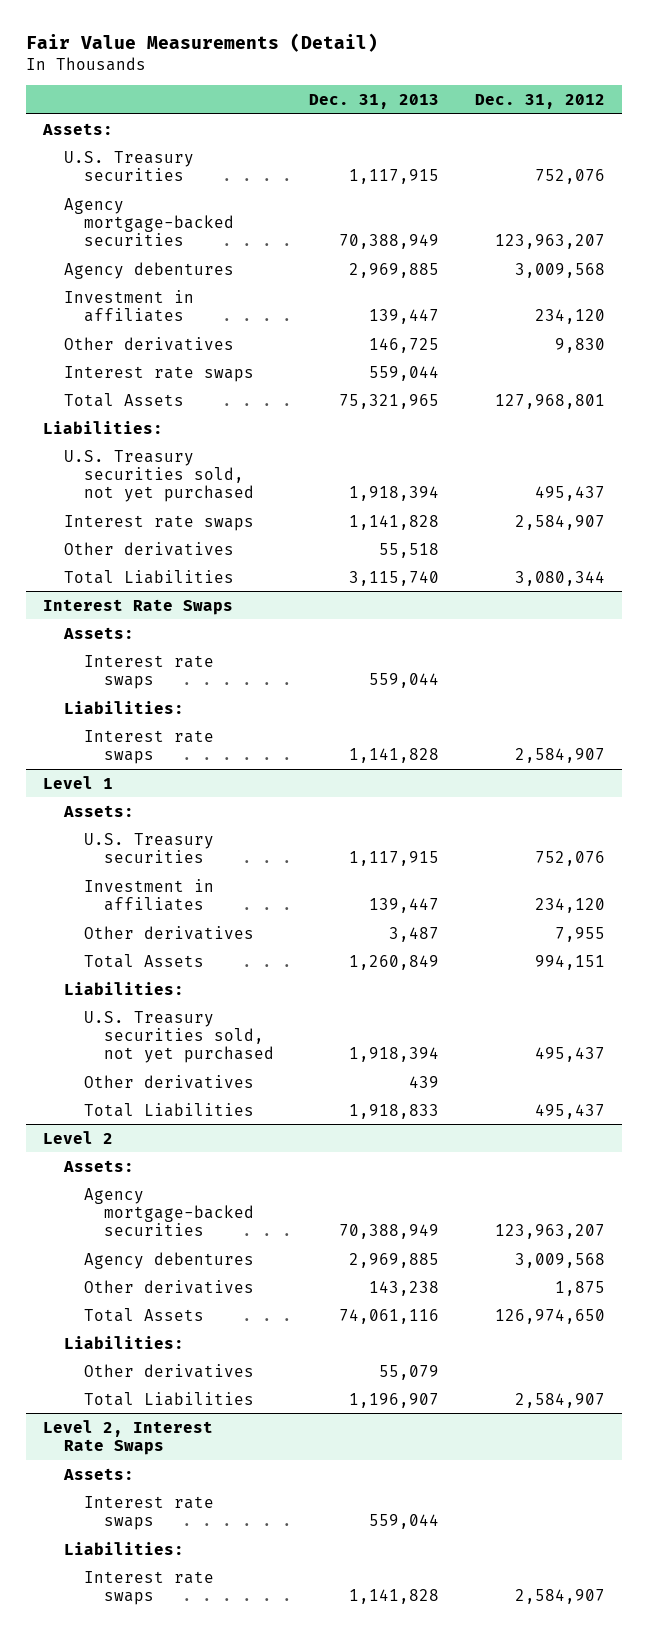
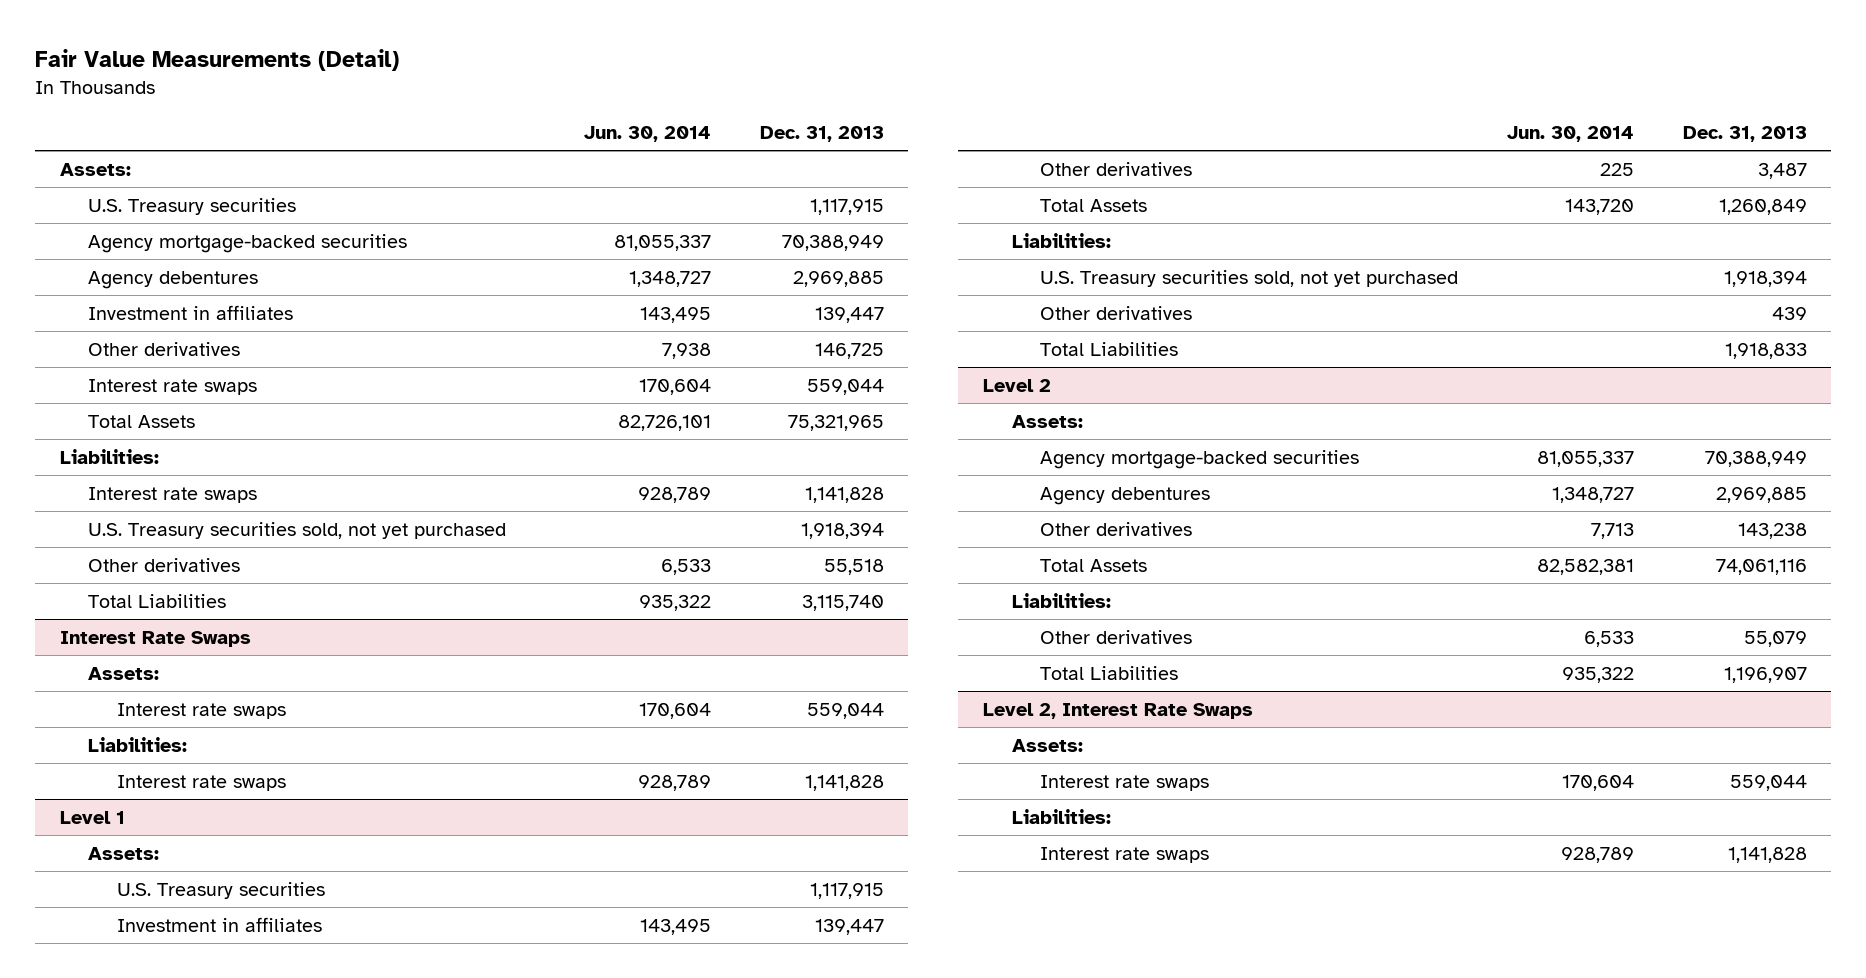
- | Dec. 31, 2013 | Dec. 31, 2012
+ | Jun. 30, 2014 | Dec. 31, 2013
moved down: U.S. Treasury securities sold, not yet purchased | | 1,918,394

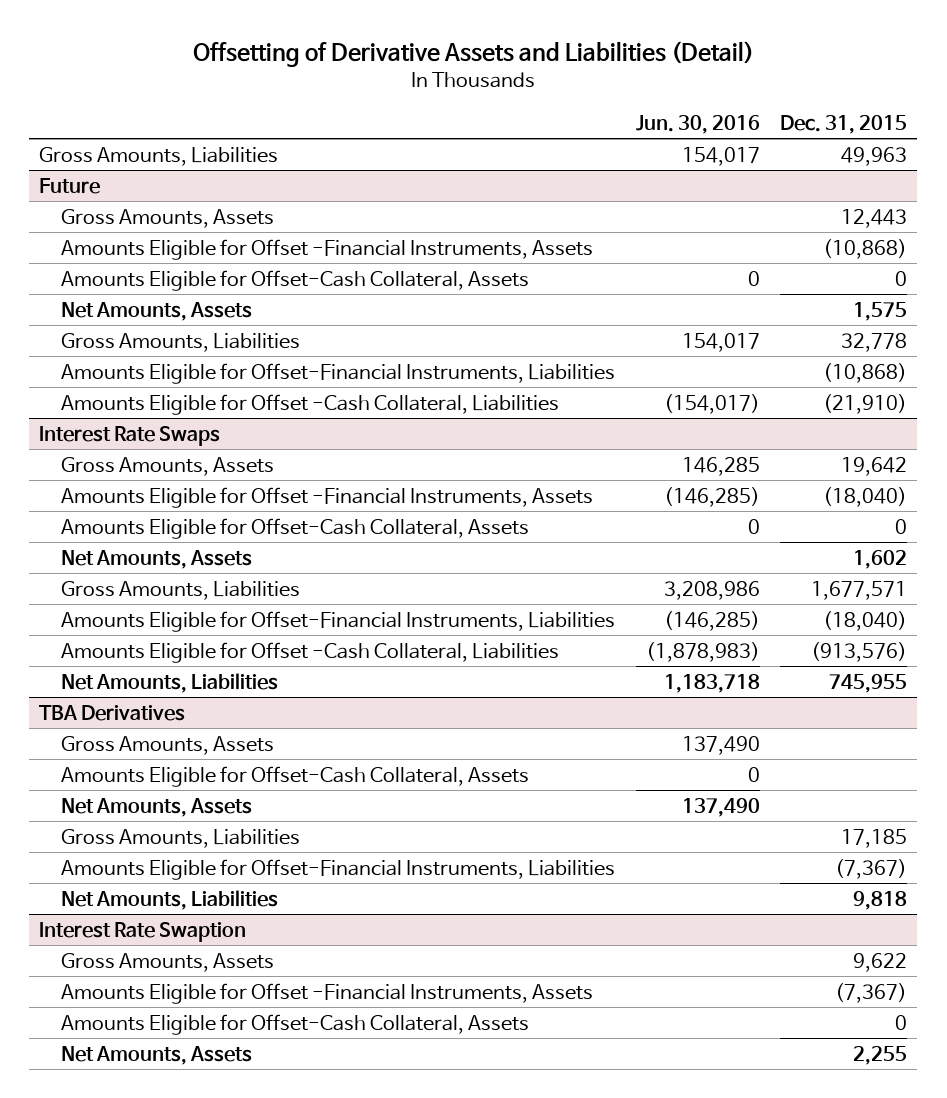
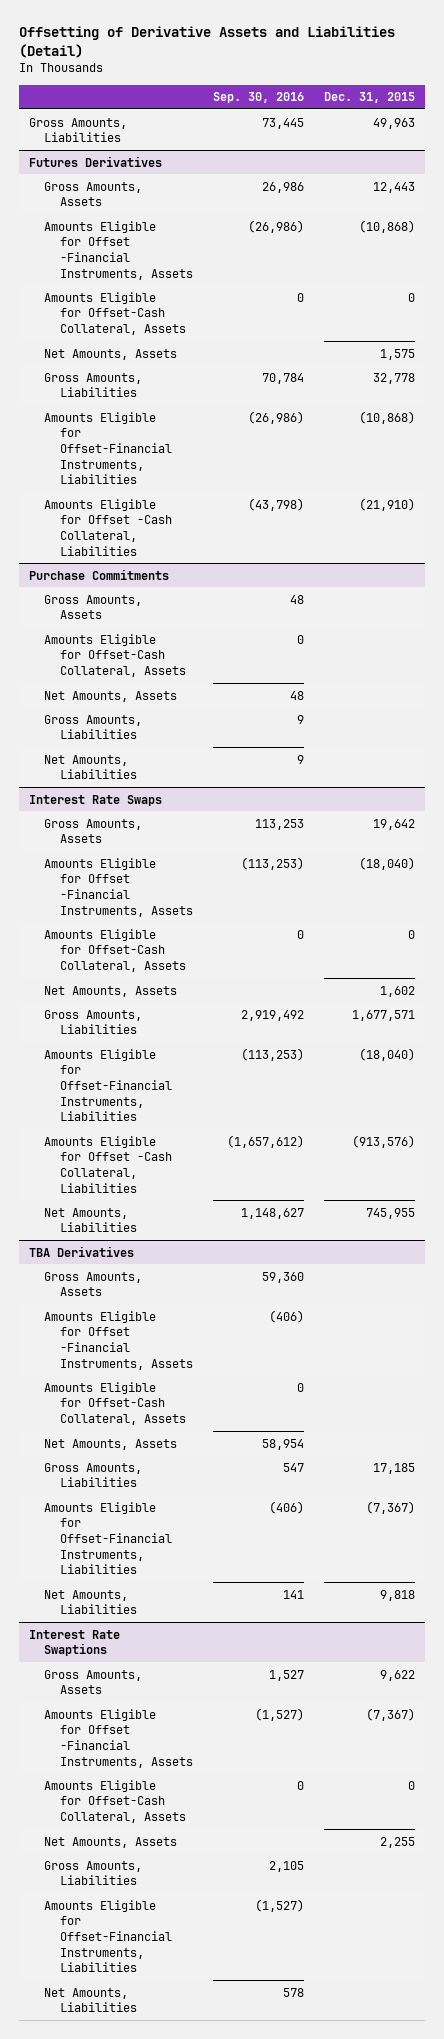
- | Jun. 30, 2016 | Dec. 31, 2015
+ | Sep. 30, 2016 | Dec. 31, 2015
- Future
+ Futures Derivatives
+ Purchase Commitments
+ Gross Amounts, Assets | 48 |
+ Amounts Eligible for Offset-Cash Collateral, Assets | 0 |
+ Net Amounts, Assets | 48 |
+ Gross Amounts, Liabilities | 9 |
+ Net Amounts, Liabilities | 9 |
@ TBA Derivatives
+ Amounts Eligible for Offset -Financial Instruments, Assets | (406) |
- Interest Rate Swaption
+ Interest Rate Swaptions
+ Gross Amounts, Liabilities | 2,105 |
+ Amounts Eligible for Offset-Financial Instruments, Liabilities | (1,527) |
+ Net Amounts, Liabilities | 578 |

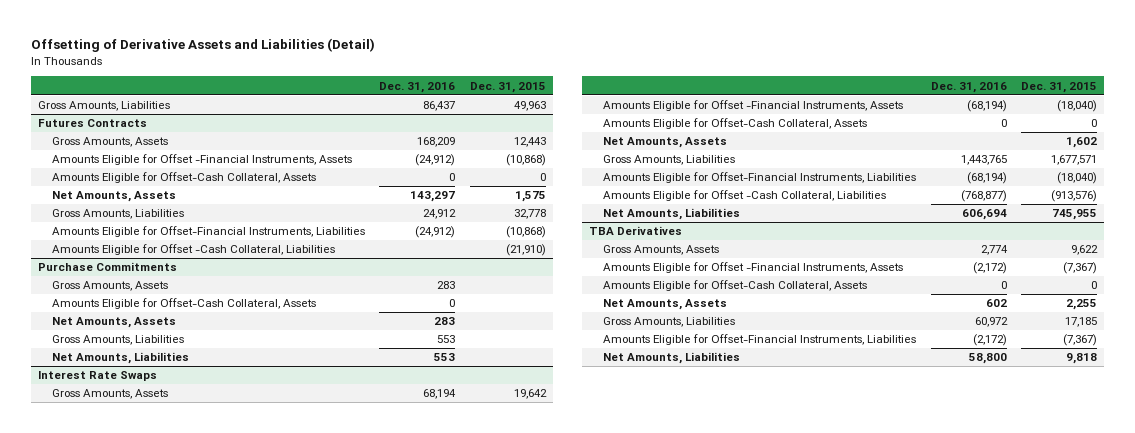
- | Sep. 30, 2016 | Dec. 31, 2015
+ | Dec. 31, 2016 | Dec. 31, 2015
- Futures Derivatives
+ Futures Contracts
@ TBA Derivatives
- Gross Amounts, Assets | 59,360 |
- Amounts Eligible for Offset -Financial Instruments, Assets | (406) |
- Amounts Eligible for Offset-Cash Collateral, Assets | 0 |
- Net Amounts, Assets | 58,954 |
- Interest Rate Swaptions
- Gross Amounts, Liabilities | 2,105 |
- Amounts Eligible for Offset-Financial Instruments, Liabilities | (1,527) |
- Net Amounts, Liabilities | 578 |
@ TBA Derivatives
moved down: Gross Amounts, Liabilities | 60,972 | 17,185
moved down: Amounts Eligible for Offset-Financial Instruments, Liabilities | (2,172) | (7,367)
moved down: Net Amounts, Liabilities | 58,800 | 9,818

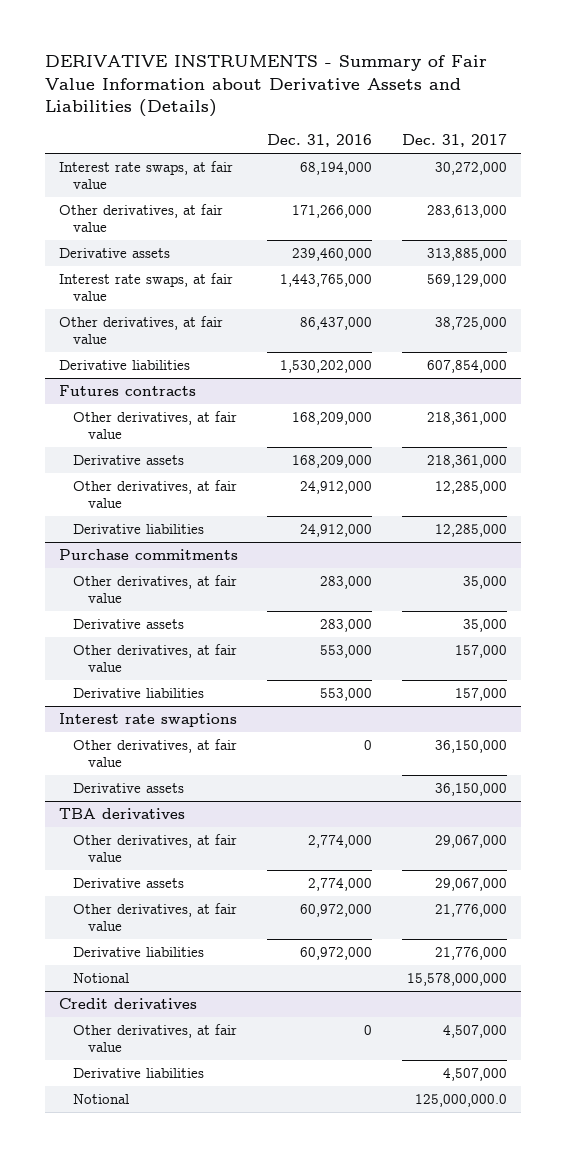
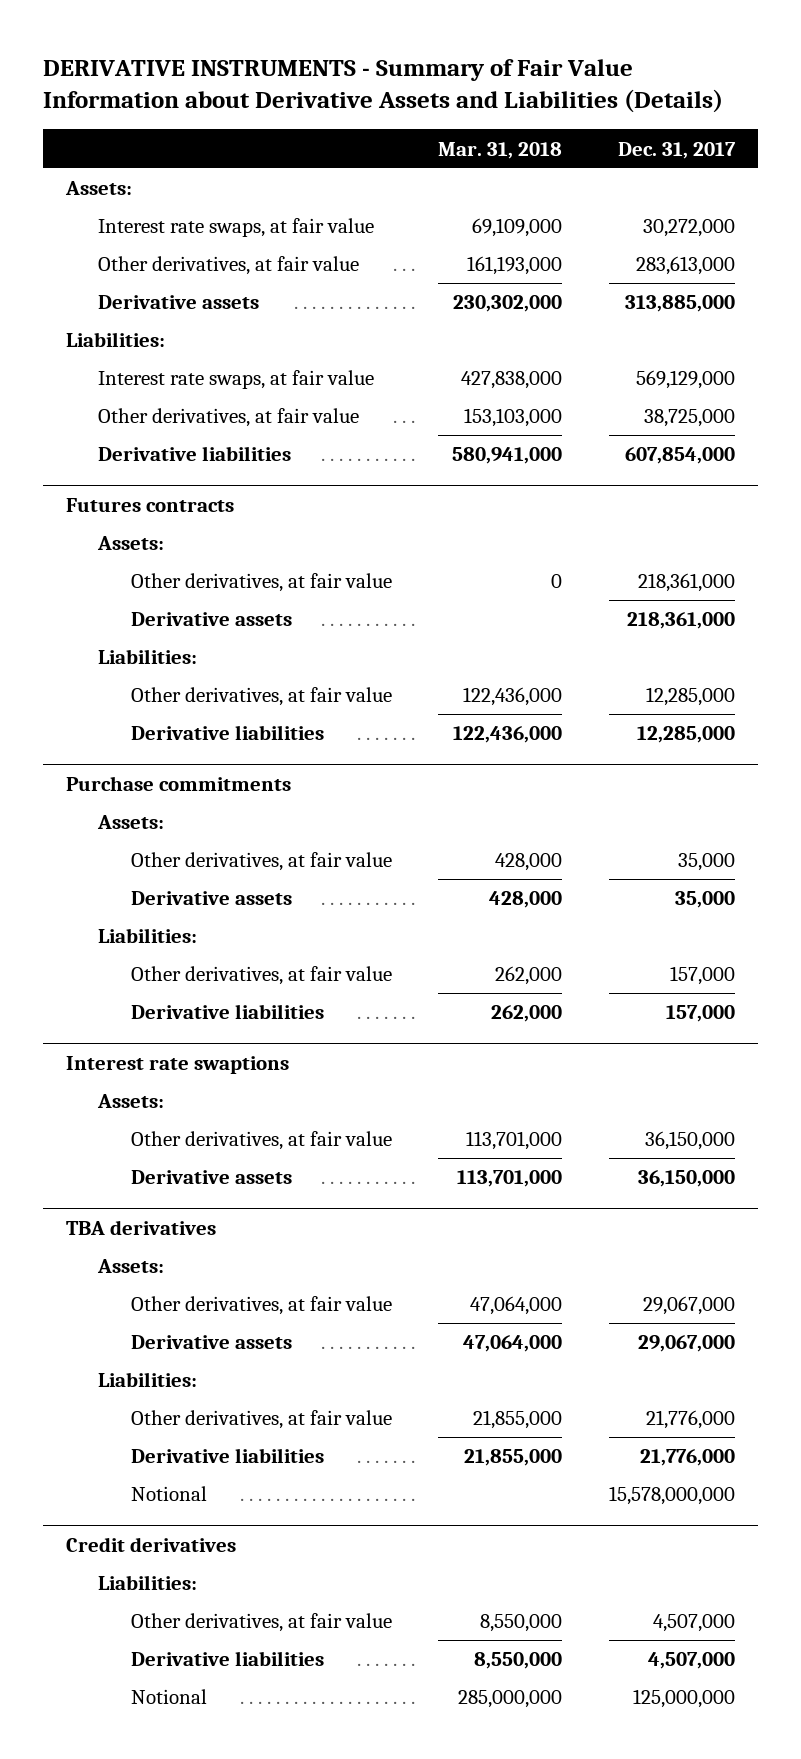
- | Dec. 31, 2016 | Dec. 31, 2017
+ | Mar. 31, 2018 | Dec. 31, 2017
+ Assets:
+ Liabilities:
@ Futures contracts
+ Assets:
+ Liabilities:
@ Purchase commitments
+ Assets:
+ Liabilities:
@ Interest rate swaptions
+ Assets:
@ TBA derivatives
+ Assets:
+ Liabilities:
@ Credit derivatives
+ Liabilities:
- Notional | | 125,000,000.0
+ Notional | 285,000,000 | 125,000,000

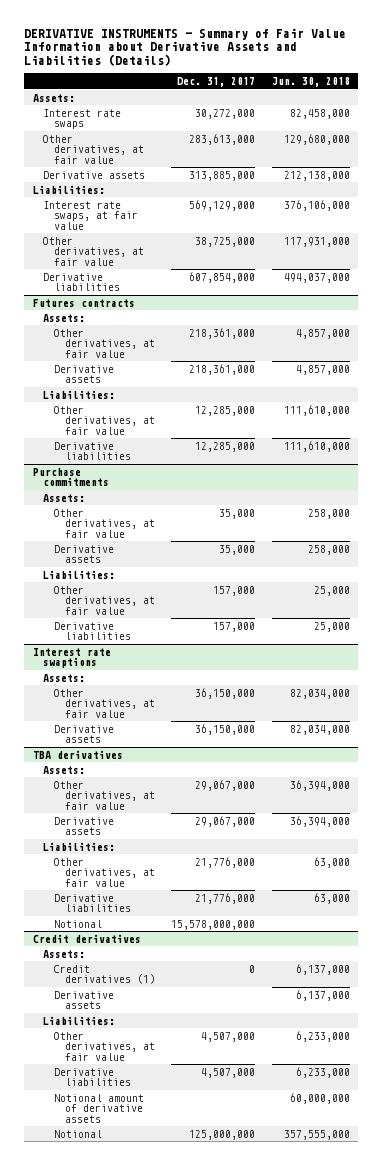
- | Mar. 31, 2018 | Dec. 31, 2017
+ | Dec. 31, 2017 | Jun. 30, 2018
- Interest rate swaps, at fair value | 69,109,000 | 30,272,000
+ Interest rate swaps | 30,272,000 | 82,458,000
@ Credit derivatives
+ Assets:
+ Credit derivatives (1) | 0 | 6,137,000
+ Derivative assets | | 6,137,000
+ Notional amount of derivative assets | | 60,000,000

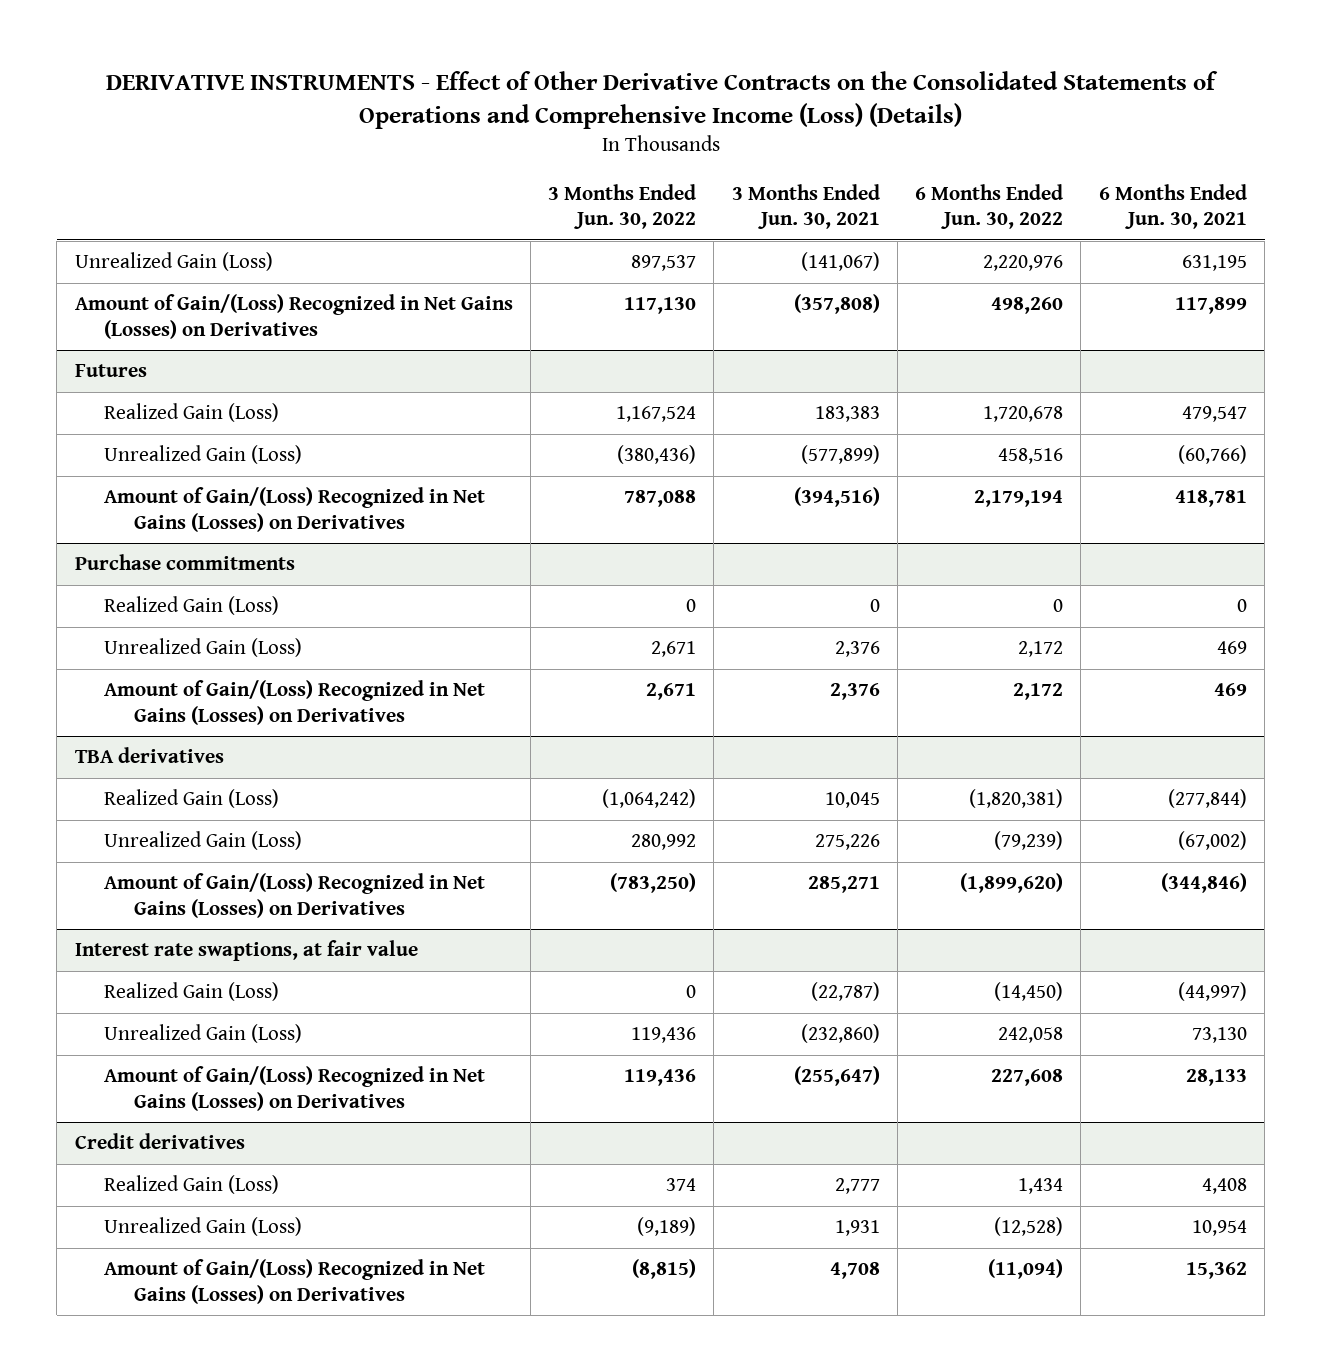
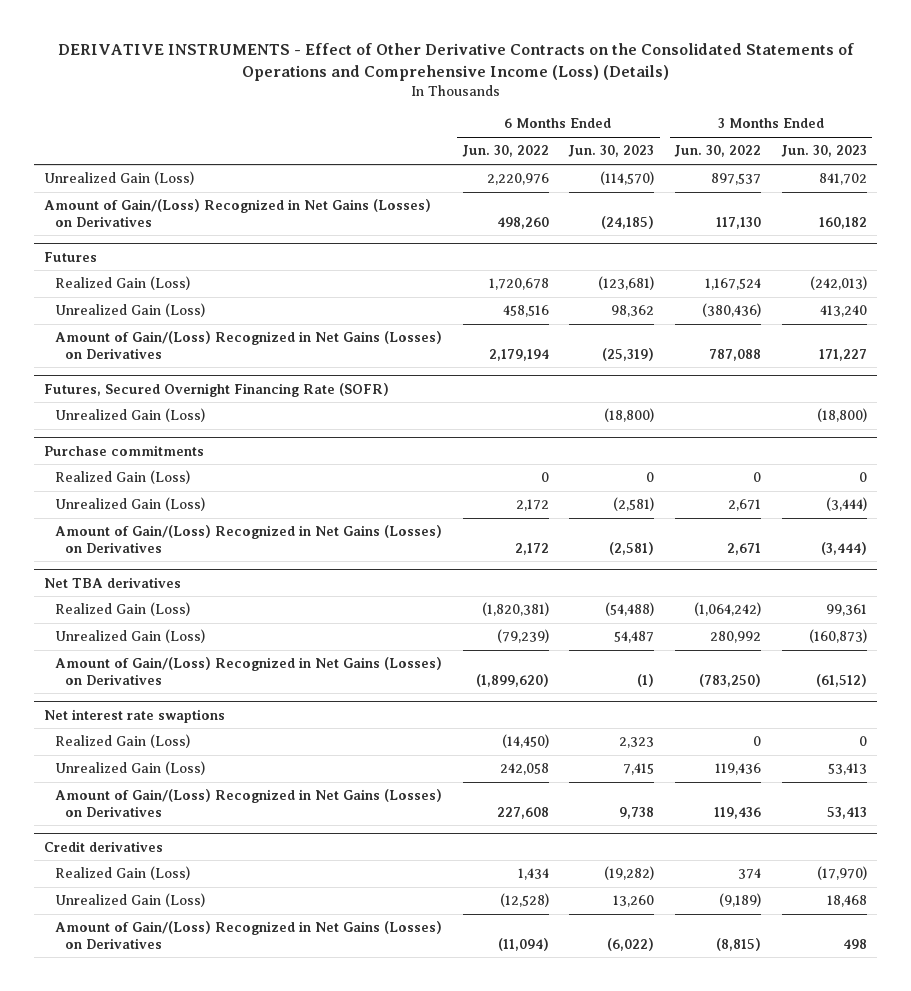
- | 3 Months Ended Jun. 30, 2022 | 3 Months Ended Jun. 30, 2021 | 6 Months Ended Jun. 30, 2022 | 6 Months Ended Jun. 30, 2021
+ | 6 Months Ended Jun. 30, 2022 | 6 Months Ended Jun. 30, 2023 | 3 Months Ended Jun. 30, 2022 | 3 Months Ended Jun. 30, 2023
+ Futures, Secured Overnight Financing Rate (SOFR)
+ Unrealized Gain (Loss) | | (18,800) | | (18,800)
- TBA derivatives
+ Net TBA derivatives
- Interest rate swaptions, at fair value
+ Net interest rate swaptions

